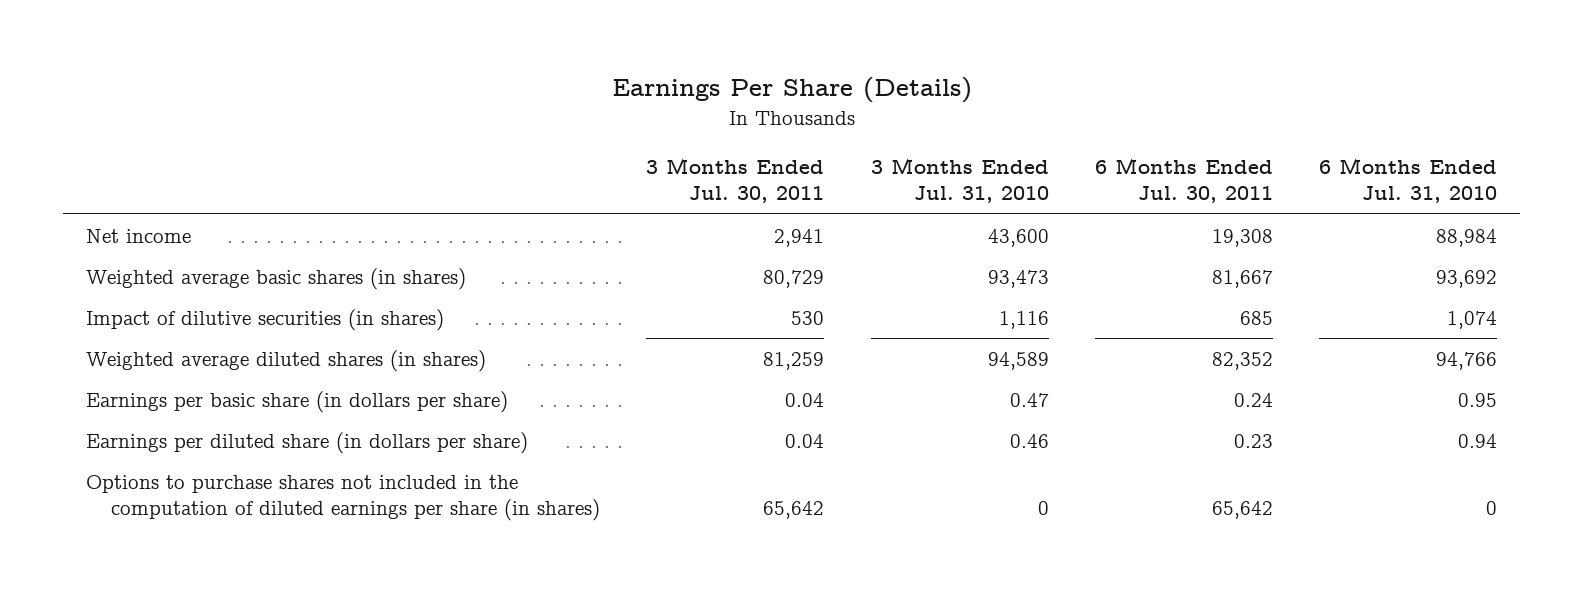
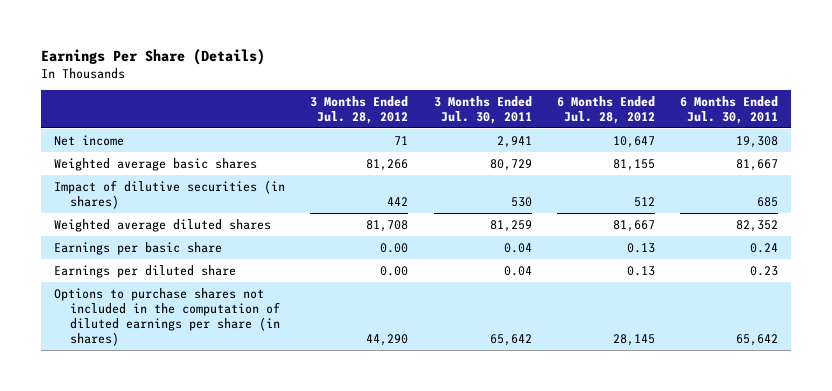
- | 3 Months Ended Jul. 30, 2011 | 3 Months Ended Jul. 31, 2010 | 6 Months Ended Jul. 30, 2011 | 6 Months Ended Jul. 31, 2010
+ | 3 Months Ended Jul. 28, 2012 | 3 Months Ended Jul. 30, 2011 | 6 Months Ended Jul. 28, 2012 | 6 Months Ended Jul. 30, 2011
- Weighted average basic shares (in shares) | 80,729 | 93,473 | 81,667 | 93,692
+ Weighted average basic shares | 81,266 | 80,729 | 81,155 | 81,667
- Weighted average diluted shares (in shares) | 81,259 | 94,589 | 82,352 | 94,766
- Earnings per basic share (in dollars per share) | 0.04 | 0.47 | 0.24 | 0.95
- Earnings per diluted share (in dollars per share) | 0.04 | 0.46 | 0.23 | 0.94
+ Weighted average diluted shares | 81,708 | 81,259 | 81,667 | 82,352
+ Earnings per basic share | 0.00 | 0.04 | 0.13 | 0.24
+ Earnings per diluted share | 0.00 | 0.04 | 0.13 | 0.23

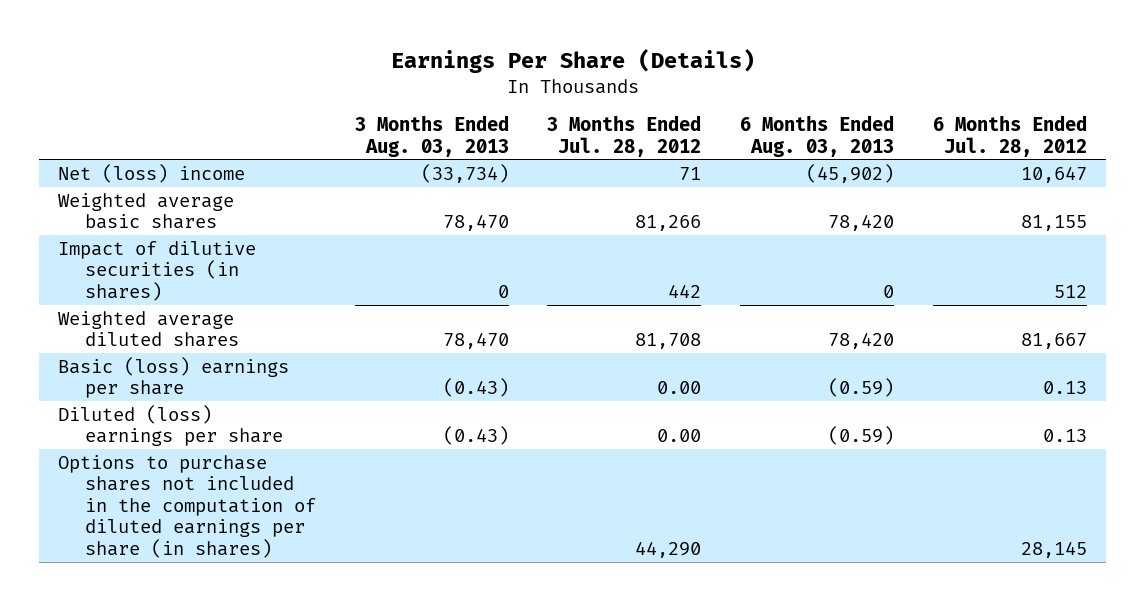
- | 3 Months Ended Jul. 28, 2012 | 3 Months Ended Jul. 30, 2011 | 6 Months Ended Jul. 28, 2012 | 6 Months Ended Jul. 30, 2011
+ | 3 Months Ended Aug. 03, 2013 | 3 Months Ended Jul. 28, 2012 | 6 Months Ended Aug. 03, 2013 | 6 Months Ended Jul. 28, 2012
- Net income | 71 | 2,941 | 10,647 | 19,308
+ Net (loss) income | (33,734) | 71 | (45,902) | 10,647
- Earnings per basic share | 0.00 | 0.04 | 0.13 | 0.24
- Earnings per diluted share | 0.00 | 0.04 | 0.13 | 0.23
+ Basic (loss) earnings per share | (0.43) | 0.00 | (0.59) | 0.13
+ Diluted (loss) earnings per share | (0.43) | 0.00 | (0.59) | 0.13

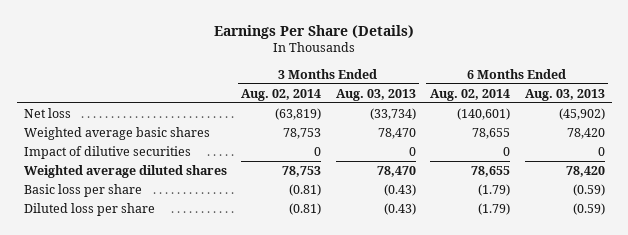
- | 3 Months Ended Aug. 03, 2013 | 3 Months Ended Jul. 28, 2012 | 6 Months Ended Aug. 03, 2013 | 6 Months Ended Jul. 28, 2012
+ | 3 Months Ended Aug. 02, 2014 | 3 Months Ended Aug. 03, 2013 | 6 Months Ended Aug. 02, 2014 | 6 Months Ended Aug. 03, 2013
- Net (loss) income | (33,734) | 71 | (45,902) | 10,647
+ Net loss | (63,819) | (33,734) | (140,601) | (45,902)
- Impact of dilutive securities (in shares) | 0 | 442 | 0 | 512
+ Impact of dilutive securities | 0 | 0 | 0 | 0
- Basic (loss) earnings per share | (0.43) | 0.00 | (0.59) | 0.13
- Diluted (loss) earnings per share | (0.43) | 0.00 | (0.59) | 0.13
- Options to purchase shares not included in the computation of diluted earnings per share (in shares) | | 44,290 | | 28,145
+ Basic loss per share | (0.81) | (0.43) | (1.79) | (0.59)
+ Diluted loss per share | (0.81) | (0.43) | (1.79) | (0.59)

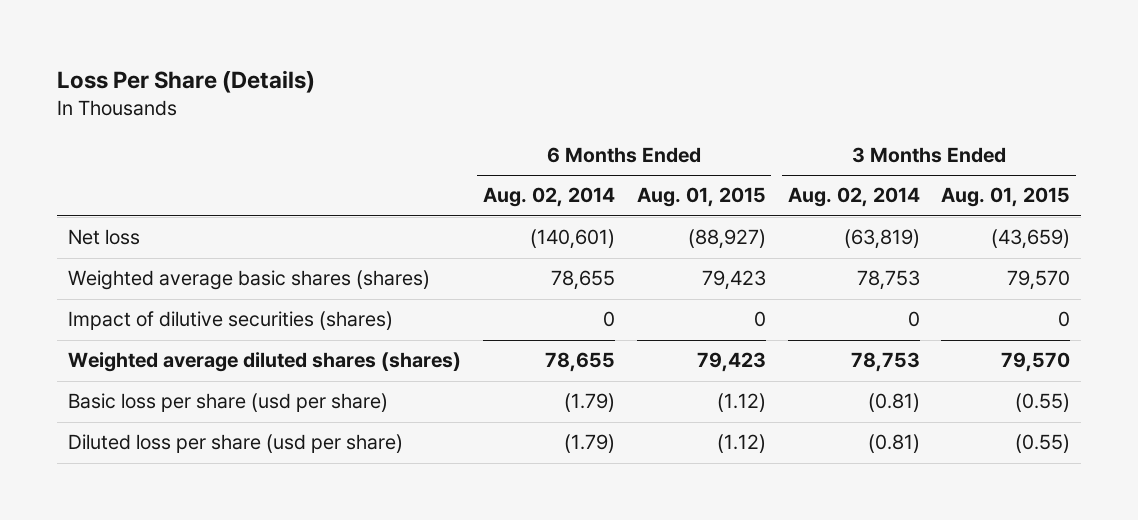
- Earnings Per Share (Details)
+ Loss Per Share (Details)
- | 3 Months Ended Aug. 02, 2014 | 3 Months Ended Aug. 03, 2013 | 6 Months Ended Aug. 02, 2014 | 6 Months Ended Aug. 03, 2013
+ | 6 Months Ended Aug. 02, 2014 | 6 Months Ended Aug. 01, 2015 | 3 Months Ended Aug. 02, 2014 | 3 Months Ended Aug. 01, 2015
- Weighted average basic shares | 78,753 | 78,470 | 78,655 | 78,420
- Impact of dilutive securities | 0 | 0 | 0 | 0
- Weighted average diluted shares | 78,753 | 78,470 | 78,655 | 78,420
- Basic loss per share | (0.81) | (0.43) | (1.79) | (0.59)
- Diluted loss per share | (0.81) | (0.43) | (1.79) | (0.59)
+ Weighted average basic shares (shares) | 78,655 | 79,423 | 78,753 | 79,570
+ Impact of dilutive securities (shares) | 0 | 0 | 0 | 0
+ Weighted average diluted shares (shares) | 78,655 | 79,423 | 78,753 | 79,570
+ Basic loss per share (usd per share) | (1.79) | (1.12) | (0.81) | (0.55)
+ Diluted loss per share (usd per share) | (1.79) | (1.12) | (0.81) | (0.55)

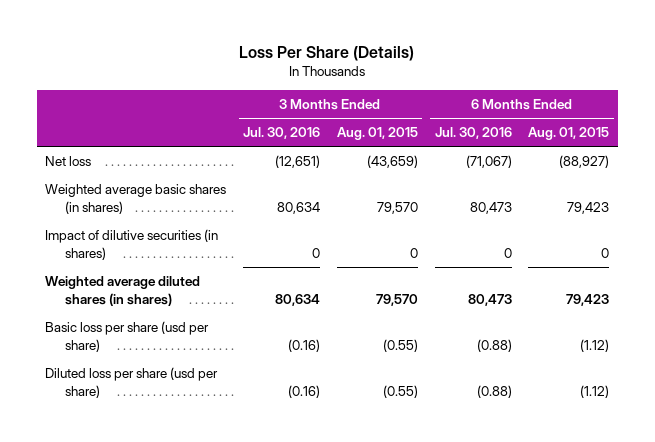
- | 6 Months Ended Aug. 02, 2014 | 6 Months Ended Aug. 01, 2015 | 3 Months Ended Aug. 02, 2014 | 3 Months Ended Aug. 01, 2015
+ | 3 Months Ended Jul. 30, 2016 | 3 Months Ended Aug. 01, 2015 | 6 Months Ended Jul. 30, 2016 | 6 Months Ended Aug. 01, 2015
- Weighted average basic shares (shares) | 78,655 | 79,423 | 78,753 | 79,570
- Impact of dilutive securities (shares) | 0 | 0 | 0 | 0
- Weighted average diluted shares (shares) | 78,655 | 79,423 | 78,753 | 79,570
+ Weighted average basic shares (in shares) | 80,634 | 79,570 | 80,473 | 79,423
+ Impact of dilutive securities (in shares) | 0 | 0 | 0 | 0
+ Weighted average diluted shares (in shares) | 80,634 | 79,570 | 80,473 | 79,423

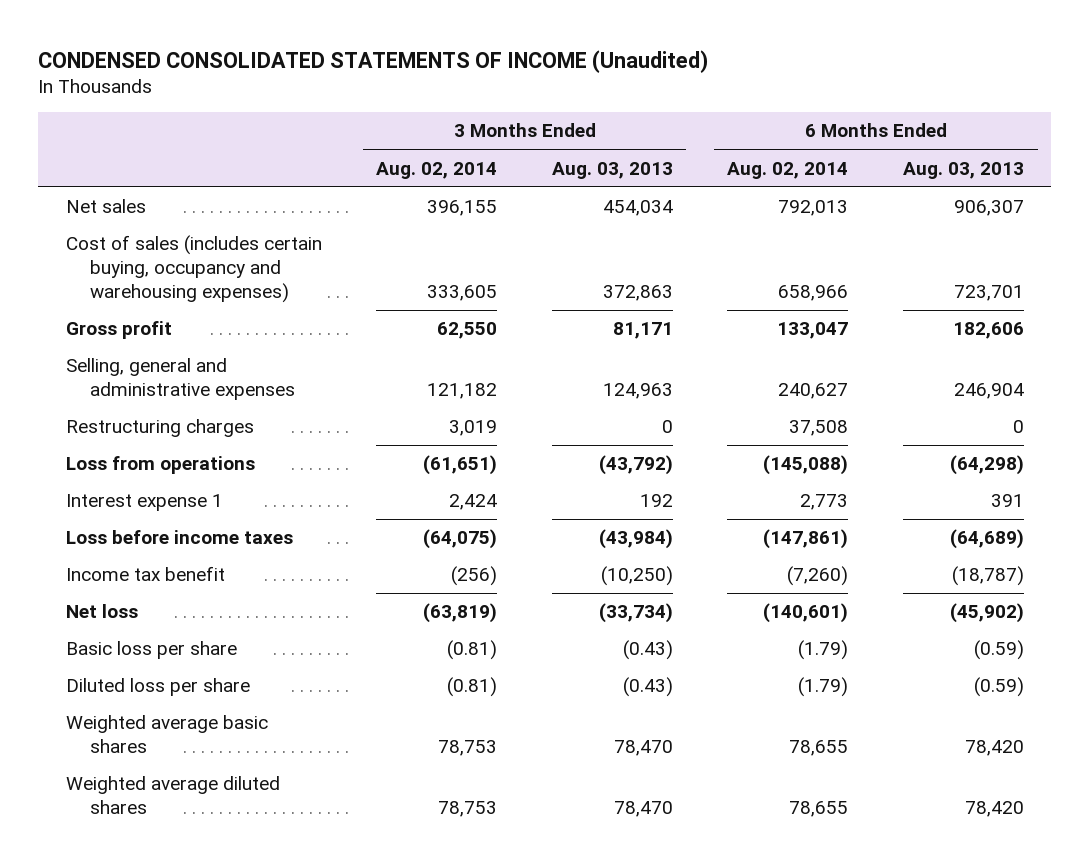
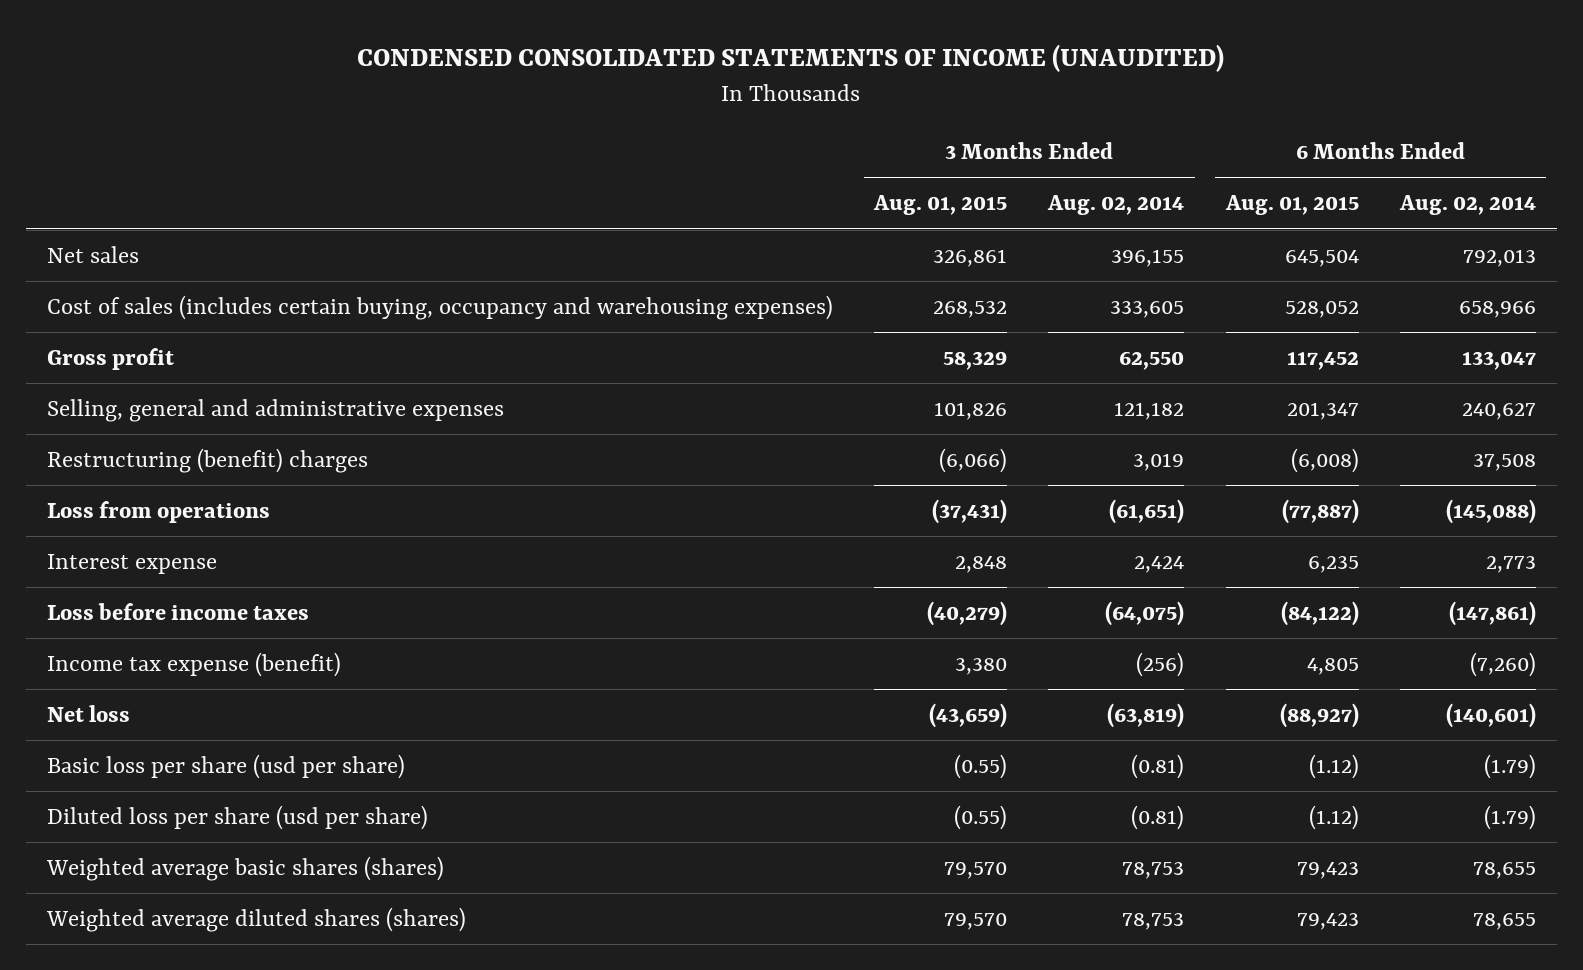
- CONDENSED CONSOLIDATED STATEMENTS OF INCOME (Unaudited)
+ CONDENSED CONSOLIDATED STATEMENTS OF INCOME (UNAUDITED)
- | 3 Months Ended Aug. 02, 2014 | 3 Months Ended Aug. 03, 2013 | 6 Months Ended Aug. 02, 2014 | 6 Months Ended Aug. 03, 2013
+ | 3 Months Ended Aug. 01, 2015 | 3 Months Ended Aug. 02, 2014 | 6 Months Ended Aug. 01, 2015 | 6 Months Ended Aug. 02, 2014
- Restructuring charges | 3,019 | 0 | 37,508 | 0
+ Restructuring (benefit) charges | (6,066) | 3,019 | (6,008) | 37,508
- Interest expense 1 | 2,424 | 192 | 2,773 | 391
+ Interest expense | 2,848 | 2,424 | 6,235 | 2,773
- Income tax benefit | (256) | (10,250) | (7,260) | (18,787)
+ Income tax expense (benefit) | 3,380 | (256) | 4,805 | (7,260)
- Basic loss per share | (0.81) | (0.43) | (1.79) | (0.59)
- Diluted loss per share | (0.81) | (0.43) | (1.79) | (0.59)
- Weighted average basic shares | 78,753 | 78,470 | 78,655 | 78,420
- Weighted average diluted shares | 78,753 | 78,470 | 78,655 | 78,420
+ Basic loss per share (usd per share) | (0.55) | (0.81) | (1.12) | (1.79)
+ Diluted loss per share (usd per share) | (0.55) | (0.81) | (1.12) | (1.79)
+ Weighted average basic shares (shares) | 79,570 | 78,753 | 79,423 | 78,655
+ Weighted average diluted shares (shares) | 79,570 | 78,753 | 79,423 | 78,655

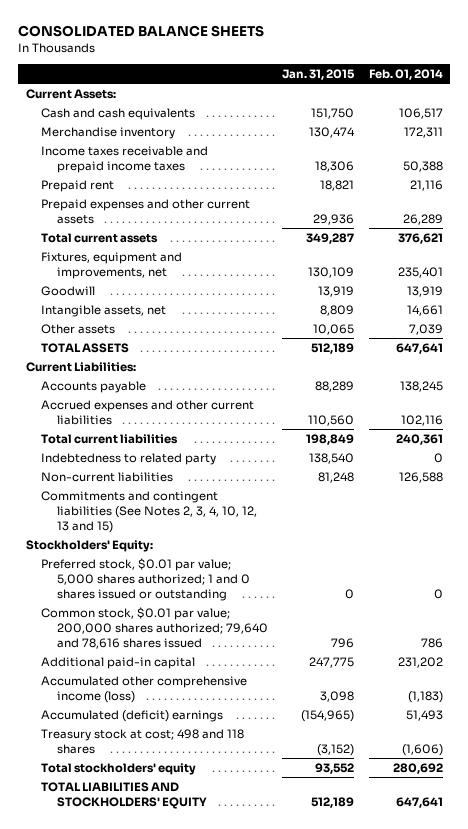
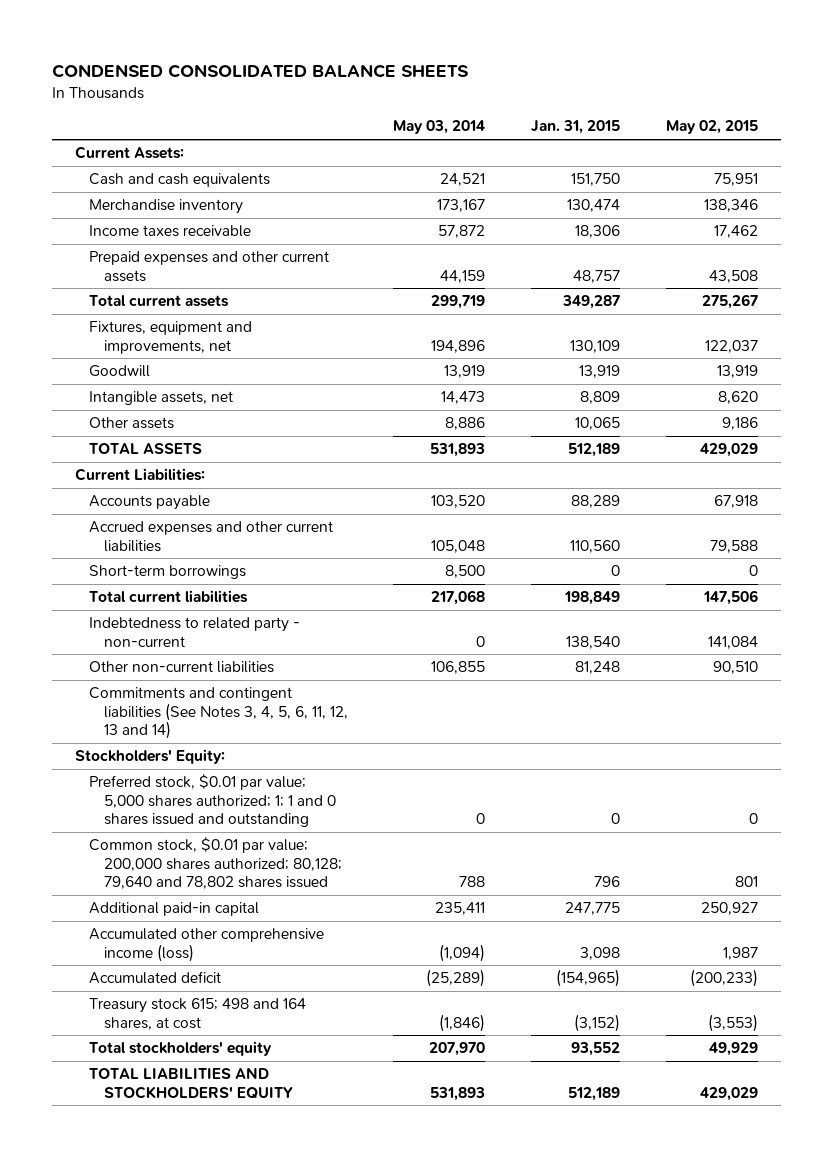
- CONSOLIDATED BALANCE SHEETS
+ CONDENSED CONSOLIDATED BALANCE SHEETS
- | Jan. 31, 2015 | Feb. 01, 2014
+ | May 03, 2014 | Jan. 31, 2015 | May 02, 2015
- Income taxes receivable and prepaid income taxes | 18,306 | 50,388
- Prepaid rent | 18,821 | 21,116
- Prepaid expenses and other current assets | 29,936 | 26,289
+ Income taxes receivable | 57,872 | 18,306 | 17,462
+ Prepaid expenses and other current assets | 44,159 | 48,757 | 43,508
+ Short-term borrowings | 8,500 | 0 | 0
- Indebtedness to related party | 138,540 | 0
- Non-current liabilities | 81,248 | 126,588
- Commitments and contingent liabilities (See Notes 2, 3, 4, 10, 12, 13 and 15)
+ Indebtedness to related party - non-current | 0 | 138,540 | 141,084
+ Other non-current liabilities | 106,855 | 81,248 | 90,510
+ Commitments and contingent liabilities (See Notes 3, 4, 5, 6, 11, 12, 13 and 14)
- Preferred stock, $0.01 par value; 5,000 shares authorized; 1 and 0 shares issued or outstanding | 0 | 0
- Common stock, $0.01 par value; 200,000 shares authorized; 79,640 and 78,616 shares issued | 796 | 786
+ Preferred stock, $0.01 par value; 5,000 shares authorized; 1; 1 and 0 shares issued and outstanding | 0 | 0 | 0
+ Common stock, $0.01 par value; 200,000 shares authorized; 80,128; 79,640 and 78,802 shares issued | 788 | 796 | 801
- Accumulated (deficit) earnings | (154,965) | 51,493
- Treasury stock at cost; 498 and 118 shares | (3,152) | (1,606)
+ Accumulated deficit | (25,289) | (154,965) | (200,233)
+ Treasury stock 615; 498 and 164 shares, at cost | (1,846) | (3,152) | (3,553)

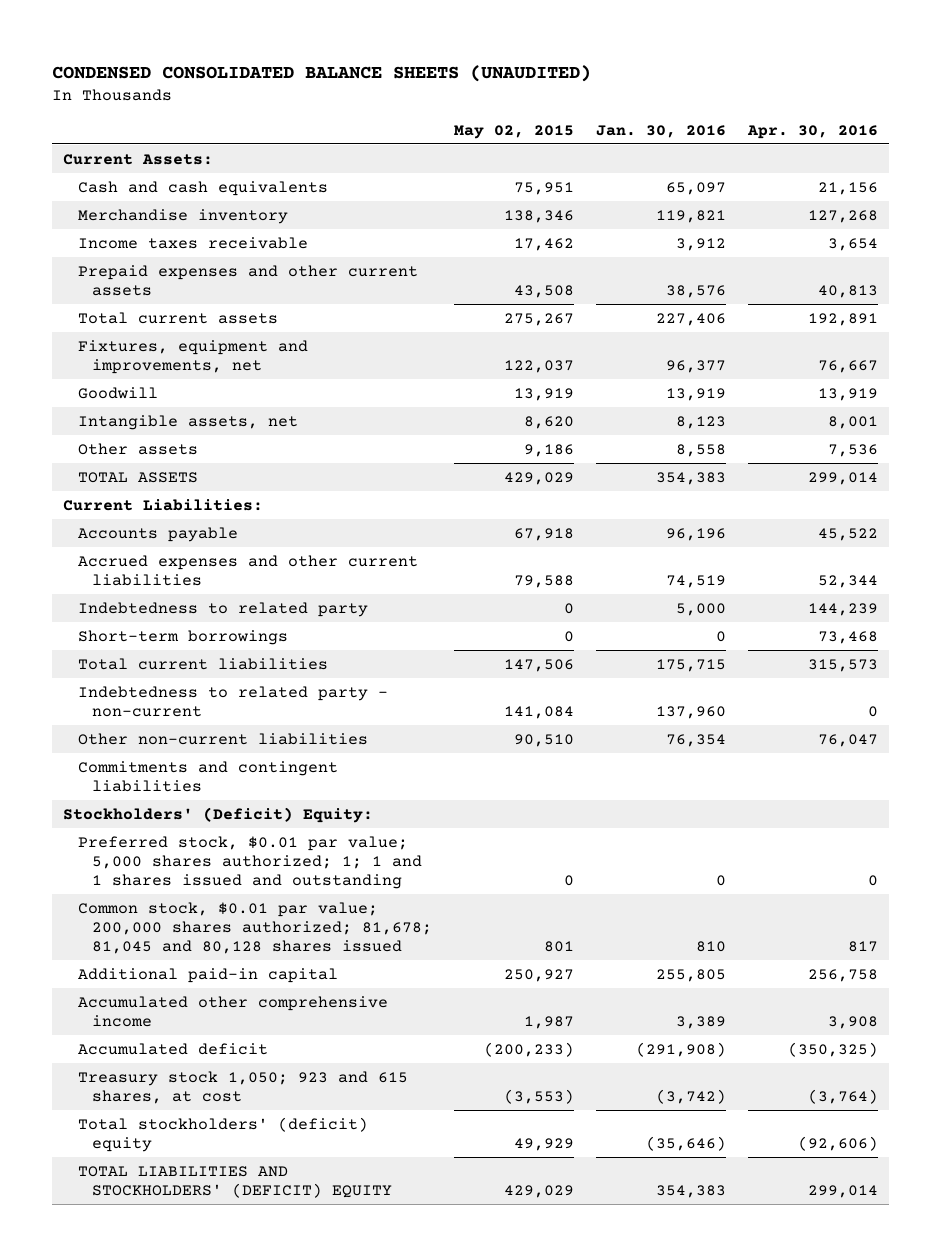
- CONDENSED CONSOLIDATED BALANCE SHEETS
+ CONDENSED CONSOLIDATED BALANCE SHEETS (UNAUDITED)
- | May 03, 2014 | Jan. 31, 2015 | May 02, 2015
+ | May 02, 2015 | Jan. 30, 2016 | Apr. 30, 2016
+ Indebtedness to related party | 0 | 5,000 | 144,239
- Commitments and contingent liabilities (See Notes 3, 4, 5, 6, 11, 12, 13 and 14)
- Stockholders' Equity:
- Preferred stock, $0.01 par value; 5,000 shares authorized; 1; 1 and 0 shares issued and outstanding | 0 | 0 | 0
- Common stock, $0.01 par value; 200,000 shares authorized; 80,128; 79,640 and 78,802 shares issued | 788 | 796 | 801
+ Commitments and contingent liabilities
+ Stockholders' (Deficit) Equity:
+ Preferred stock, $0.01 par value; 5,000 shares authorized; 1; 1 and 1 shares issued and outstanding | 0 | 0 | 0
+ Common stock, $0.01 par value; 200,000 shares authorized; 81,678; 81,045 and 80,128 shares issued | 801 | 810 | 817
- Accumulated other comprehensive income (loss) | (1,094) | 3,098 | 1,987
+ Accumulated other comprehensive income | 1,987 | 3,389 | 3,908
- Treasury stock 615; 498 and 164 shares, at cost | (1,846) | (3,152) | (3,553)
- Total stockholders' equity | 207,970 | 93,552 | 49,929
- TOTAL LIABILITIES AND STOCKHOLDERS' EQUITY | 531,893 | 512,189 | 429,029
+ Treasury stock 1,050; 923 and 615 shares, at cost | (3,553) | (3,742) | (3,764)
+ Total stockholders' (deficit) equity | 49,929 | (35,646) | (92,606)
+ TOTAL LIABILITIES AND STOCKHOLDERS' (DEFICIT) EQUITY | 429,029 | 354,383 | 299,014

